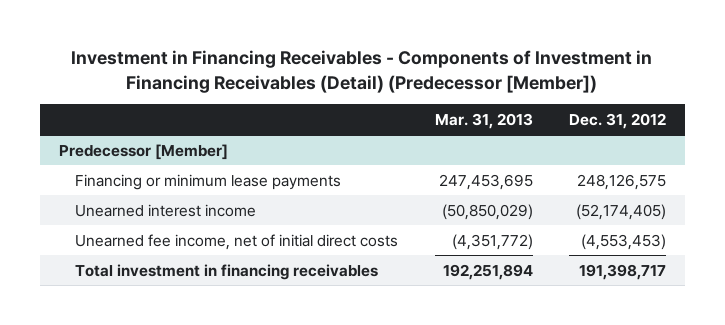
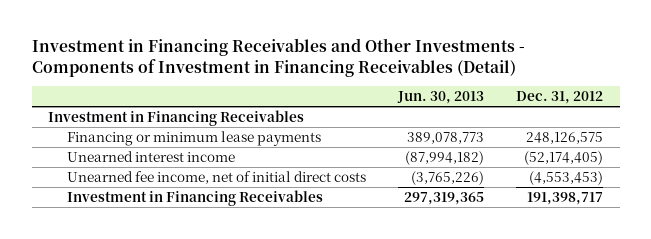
- Investment in Financing Receivables - Components of Investment in Financing Receivables (Detail) (Predecessor [Member])
+ Investment in Financing Receivables and Other Investments - Components of Investment in Financing Receivables (Detail)
- | Mar. 31, 2013 | Dec. 31, 2012
+ | Jun. 30, 2013 | Dec. 31, 2012
- Predecessor [Member]
+ Investment in Financing Receivables
- Total investment in financing receivables | 192,251,894 | 191,398,717
+ Investment in Financing Receivables | 297,319,365 | 191,398,717

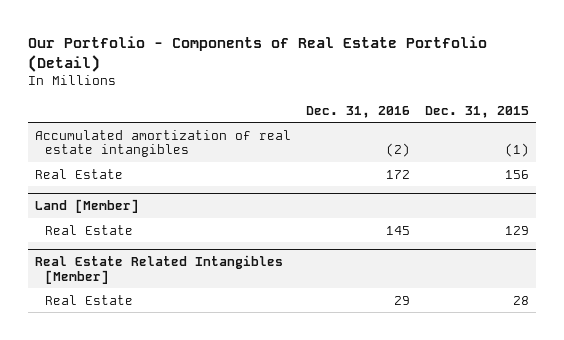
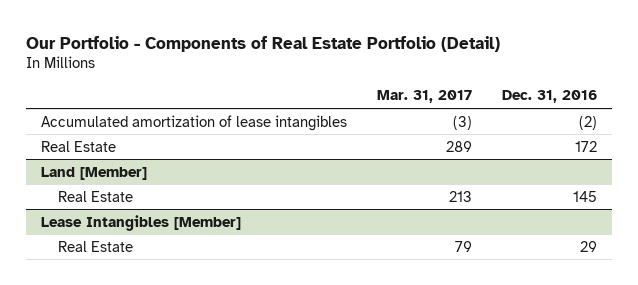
- | Dec. 31, 2016 | Dec. 31, 2015
+ | Mar. 31, 2017 | Dec. 31, 2016
- Accumulated amortization of real estate intangibles | (2) | (1)
+ Accumulated amortization of lease intangibles | (3) | (2)
- Real Estate Related Intangibles [Member]
+ Lease Intangibles [Member]

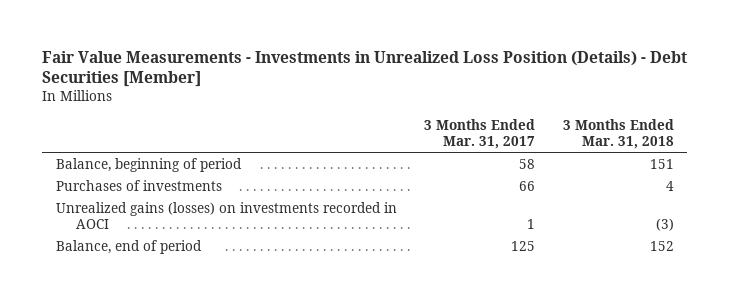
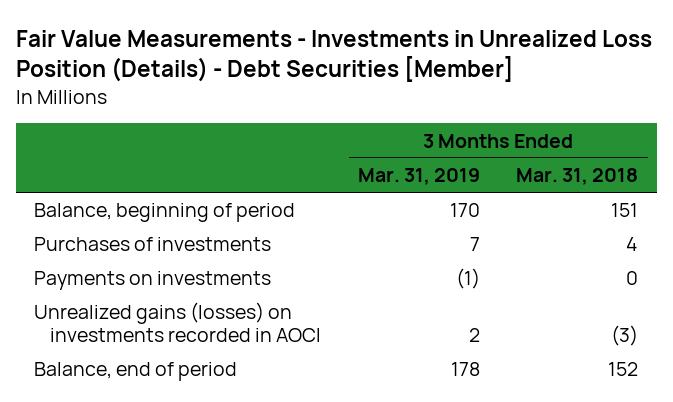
- | 3 Months Ended Mar. 31, 2017 | 3 Months Ended Mar. 31, 2018
+ | 3 Months Ended Mar. 31, 2019 | 3 Months Ended Mar. 31, 2018
+ Payments on investments | (1) | 0

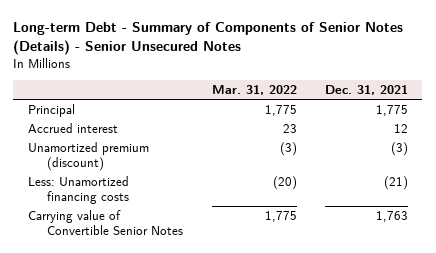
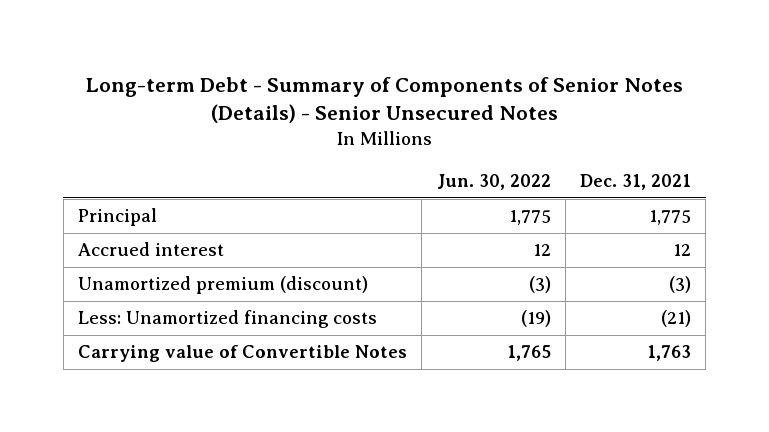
- | Mar. 31, 2022 | Dec. 31, 2021
+ | Jun. 30, 2022 | Dec. 31, 2021
- Carrying value of Convertible Senior Notes | 1,775 | 1,763
+ Carrying value of Convertible Notes | 1,765 | 1,763

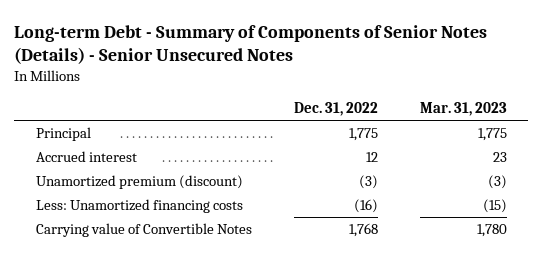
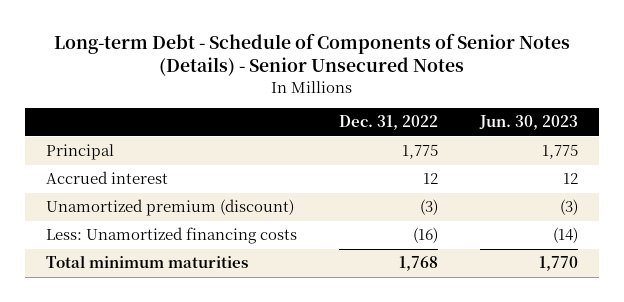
- Long-term Debt - Summary of Components of Senior Notes (Details) - Senior Unsecured Notes
+ Long-term Debt - Schedule of Components of Senior Notes (Details) - Senior Unsecured Notes
- | Dec. 31, 2022 | Mar. 31, 2023
+ | Dec. 31, 2022 | Jun. 30, 2023
- Carrying value of Convertible Notes | 1,768 | 1,780
+ Total minimum maturities | 1,768 | 1,770

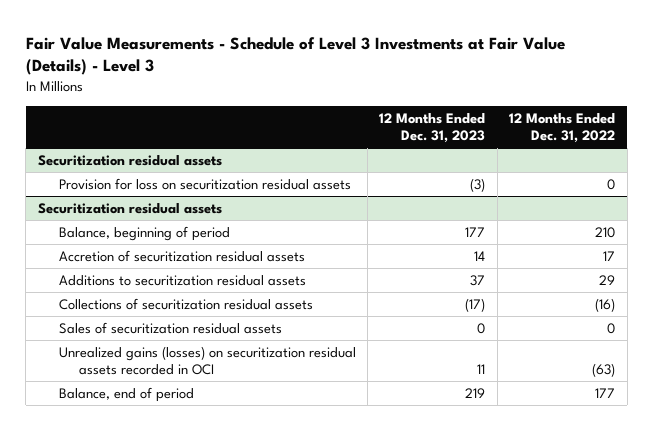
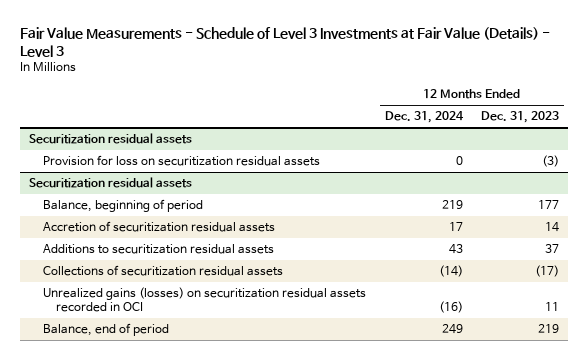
- | 12 Months Ended Dec. 31, 2023 | 12 Months Ended Dec. 31, 2022
+ | 12 Months Ended Dec. 31, 2024 | 12 Months Ended Dec. 31, 2023
@ Securitization residual assets
- Sales of securitization residual assets | 0 | 0

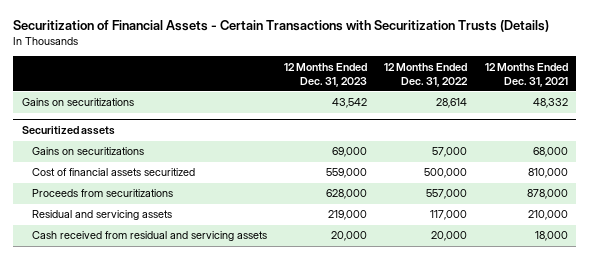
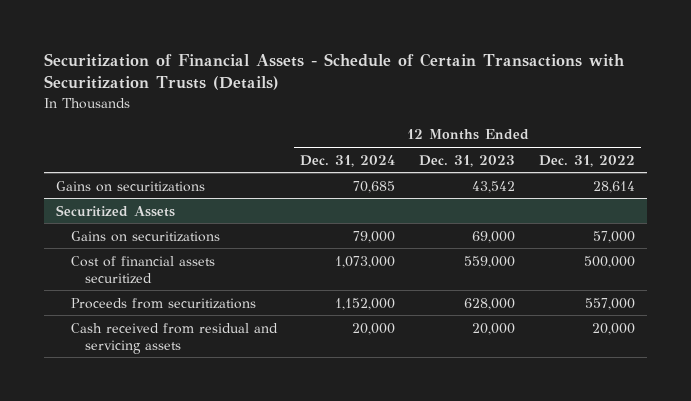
- Securitization of Financial Assets - Certain Transactions with Securitization Trusts (Details)
+ Securitization of Financial Assets - Schedule of Certain Transactions with Securitization Trusts (Details)
- | 12 Months Ended Dec. 31, 2023 | 12 Months Ended Dec. 31, 2022 | 12 Months Ended Dec. 31, 2021
+ | 12 Months Ended Dec. 31, 2024 | 12 Months Ended Dec. 31, 2023 | 12 Months Ended Dec. 31, 2022
- Securitized assets
+ Securitized Assets
- Residual and servicing assets | 219,000 | 117,000 | 210,000

